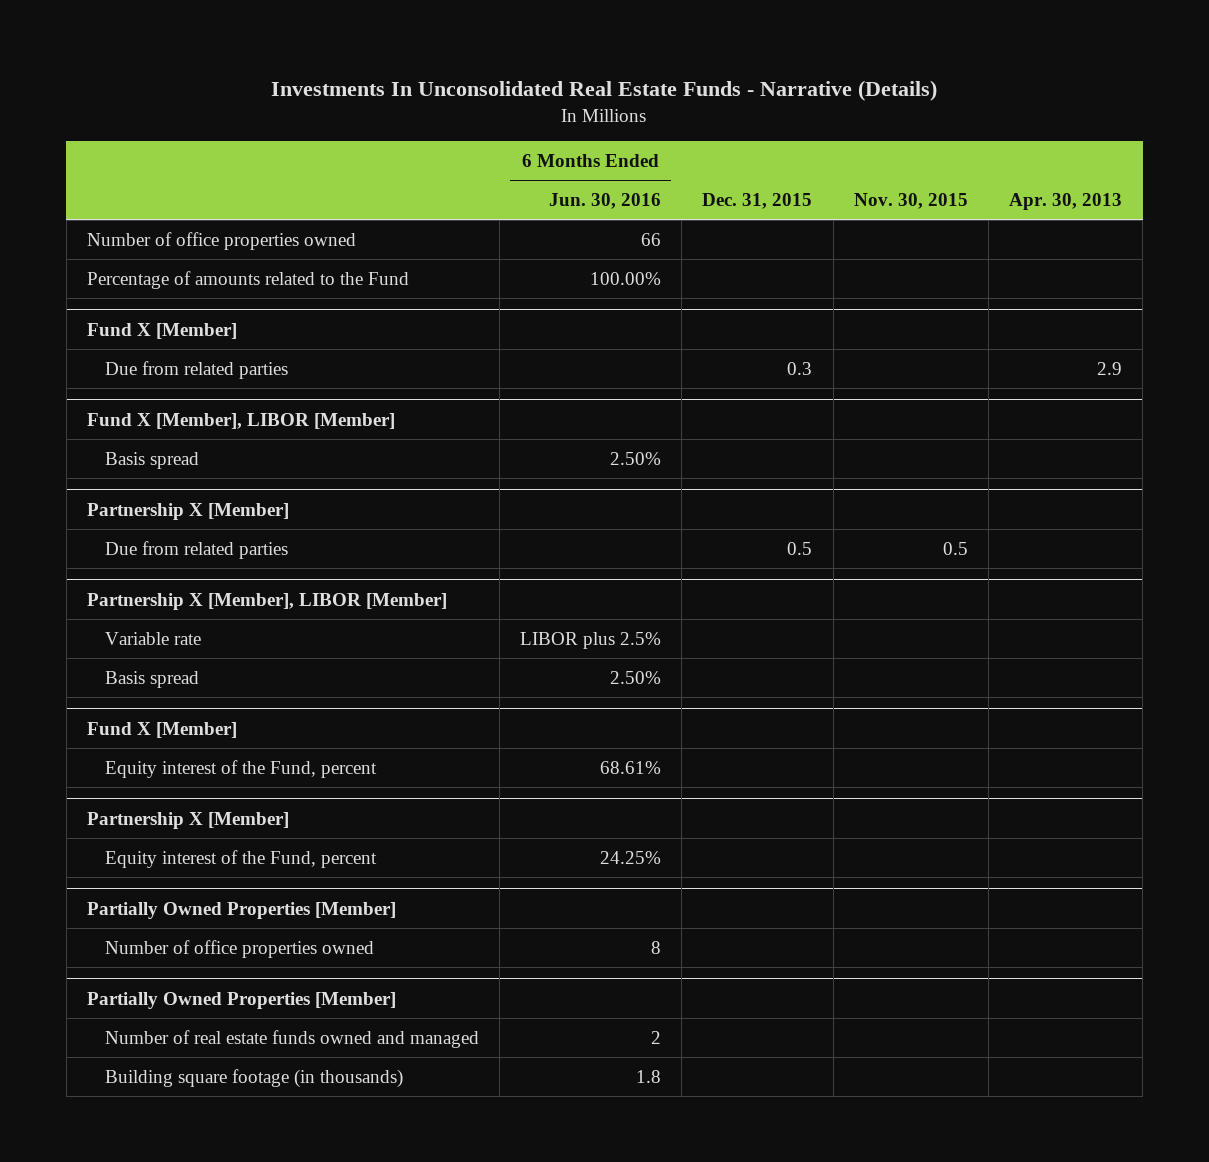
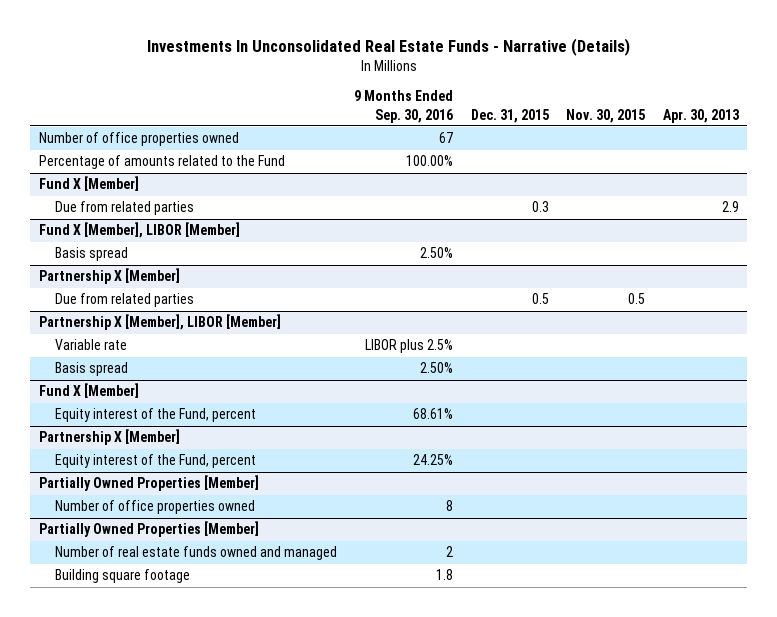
- | 6 Months Ended Jun. 30, 2016 | Dec. 31, 2015 | Nov. 30, 2015 | Apr. 30, 2013
+ | 9 Months Ended Sep. 30, 2016 | Dec. 31, 2015 | Nov. 30, 2015 | Apr. 30, 2013
@ Partially Owned Properties [Member]
- Building square footage (in thousands) | 1.8 | | |
+ Building square footage | 1.8 | | |

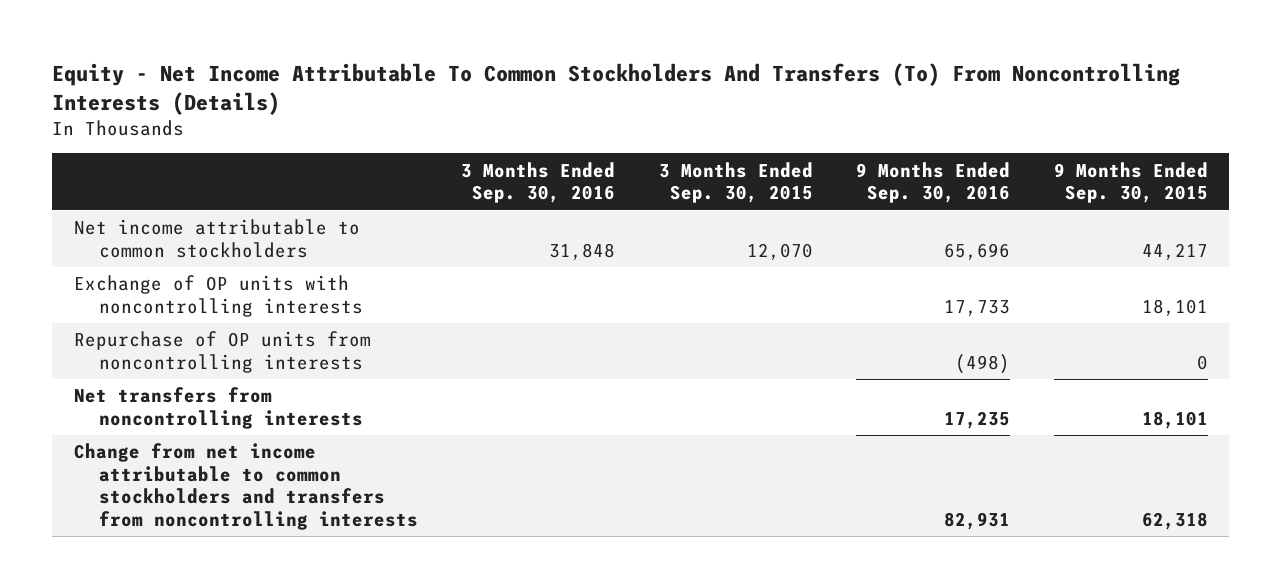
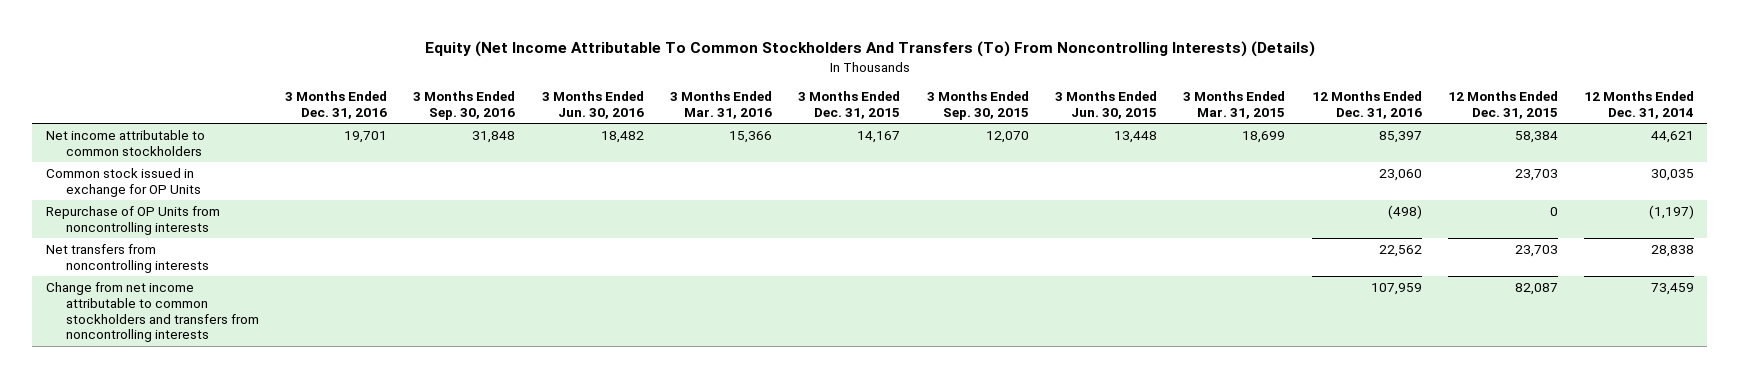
- Equity - Net Income Attributable To Common Stockholders And Transfers (To) From Noncontrolling Interests (Details)
+ Equity (Net Income Attributable To Common Stockholders And Transfers (To) From Noncontrolling Interests) (Details)
- | 3 Months Ended Sep. 30, 2016 | 3 Months Ended Sep. 30, 2015 | 9 Months Ended Sep. 30, 2016 | 9 Months Ended Sep. 30, 2015
+ | 3 Months Ended Dec. 31, 2016 | 3 Months Ended Sep. 30, 2016 | 3 Months Ended Jun. 30, 2016 | 3 Months Ended Mar. 31, 2016 | 3 Months Ended Dec. 31, 2015 | 3 Months Ended Sep. 30, 2015 | 3 Months Ended Jun. 30, 2015 | 3 Months Ended Mar. 31, 2015 | 12 Months Ended Dec. 31, 2016 | 12 Months Ended Dec. 31, 2015 | 12 Months Ended Dec. 31, 2014
- Exchange of OP units with noncontrolling interests | | | 17,733 | 18,101
- Repurchase of OP units from noncontrolling interests | | | (498) | 0
+ Common stock issued in exchange for OP Units | | | | | | | | | 23,060 | 23,703 | 30,035
+ Repurchase of OP Units from noncontrolling interests | | | | | | | | | (498) | 0 | (1,197)

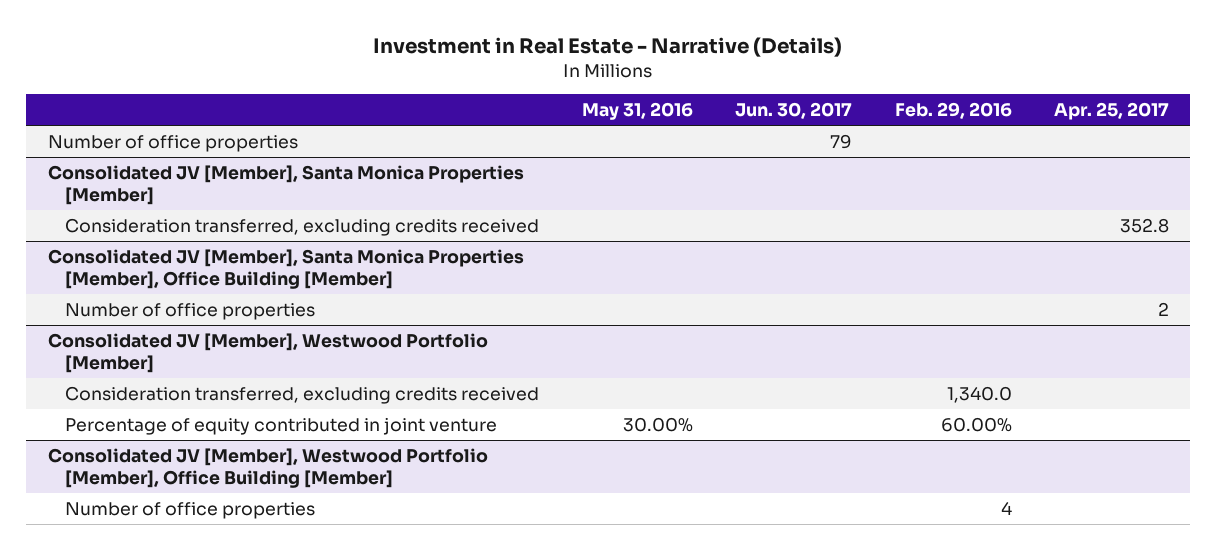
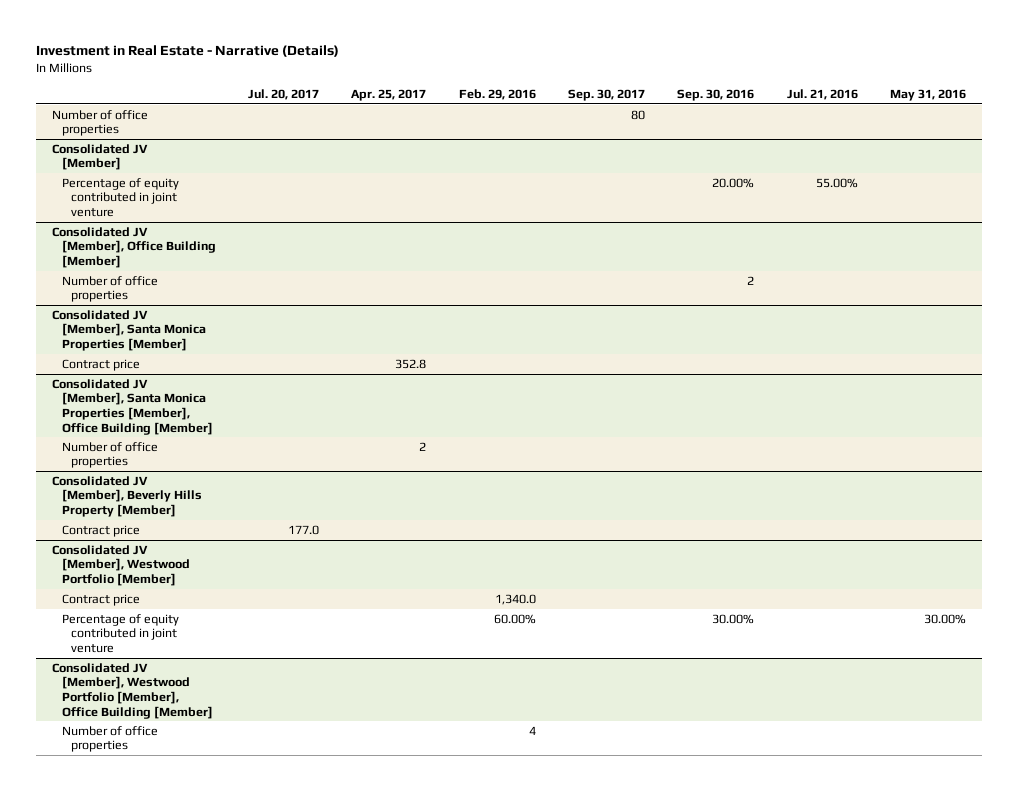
- | May 31, 2016 | Jun. 30, 2017 | Feb. 29, 2016 | Apr. 25, 2017
+ | Jul. 20, 2017 | Apr. 25, 2017 | Feb. 29, 2016 | Sep. 30, 2017 | Sep. 30, 2016 | Jul. 21, 2016 | May 31, 2016
+ Consolidated JV [Member]
+ Percentage of equity contributed in joint venture | | | | | 20.00% | 55.00% |
+ Consolidated JV [Member], Office Building [Member]
+ Number of office properties | | | | | 2 | |
@ Consolidated JV [Member], Santa Monica Properties [Member]
- Consideration transferred, excluding credits received | | | | 352.8
+ Contract price | | 352.8 | | | | |
+ Consolidated JV [Member], Beverly Hills Property [Member]
+ Contract price | 177.0 | | | | | |
@ Consolidated JV [Member], Westwood Portfolio [Member]
- Consideration transferred, excluding credits received | | | 1,340.0 |
+ Contract price | | | 1,340.0 | | | |

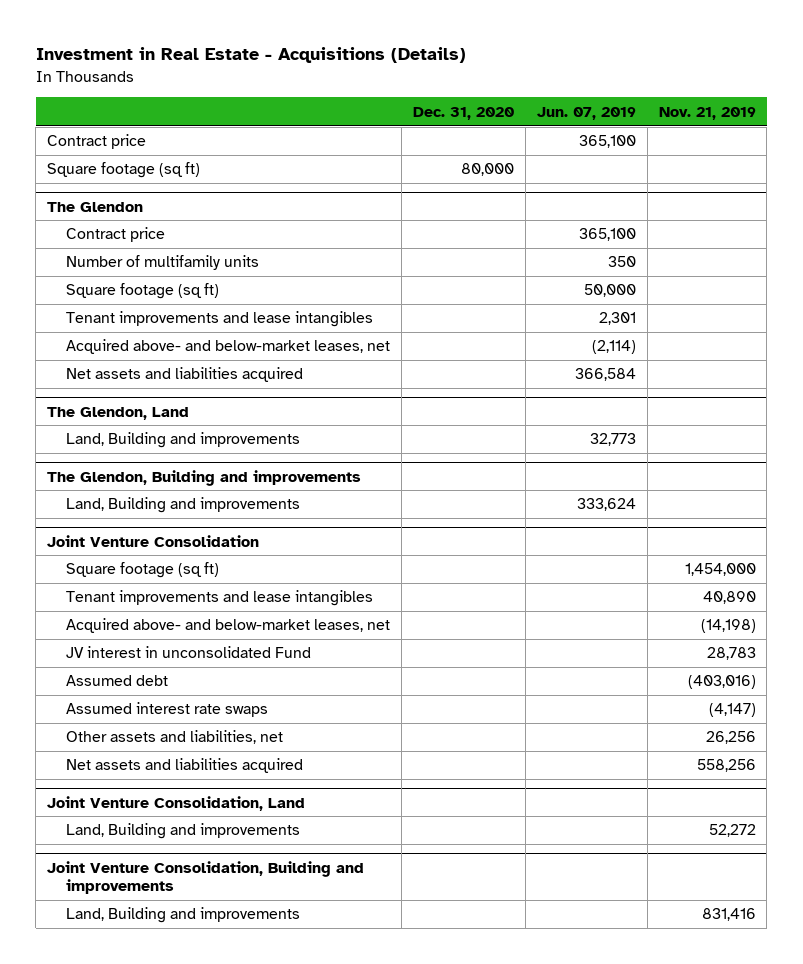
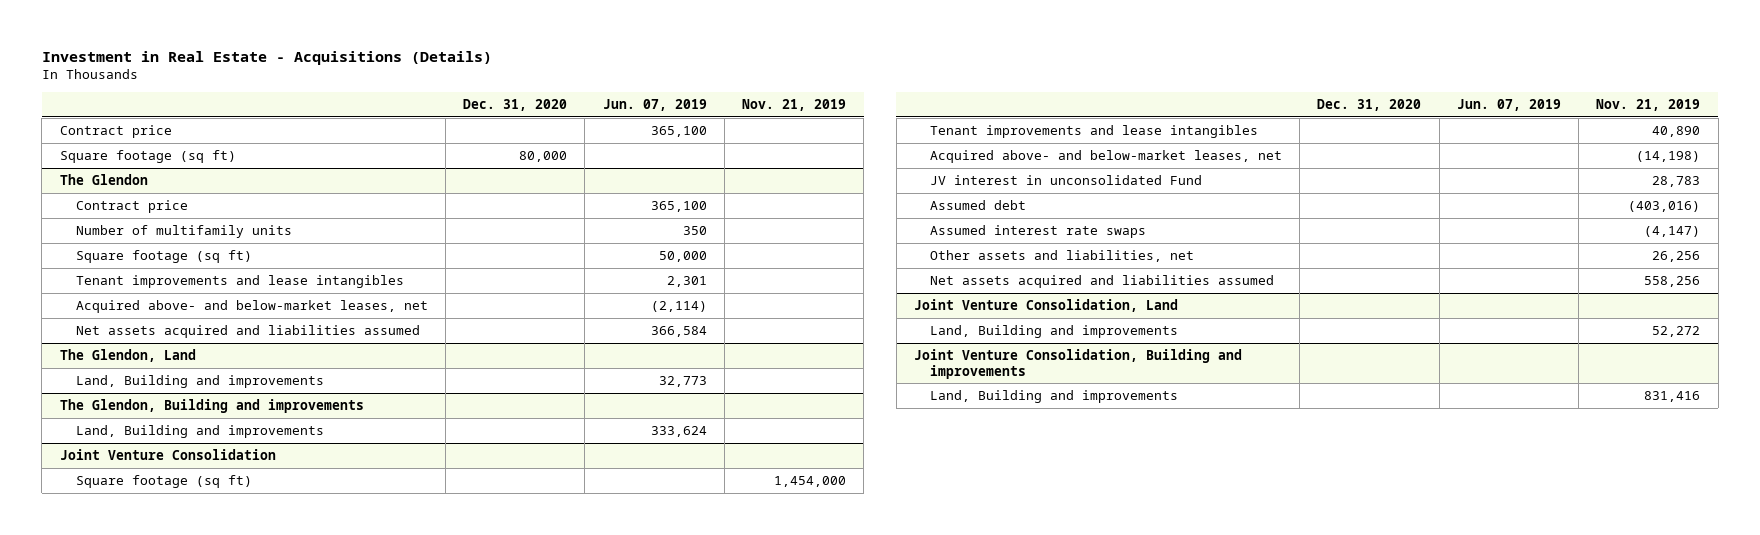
@ The Glendon
- Net assets and liabilities acquired | | 366,584 |
+ Net assets acquired and liabilities assumed | | 366,584 |
@ Joint Venture Consolidation
- Net assets and liabilities acquired | | | 558,256
+ Net assets acquired and liabilities assumed | | | 558,256

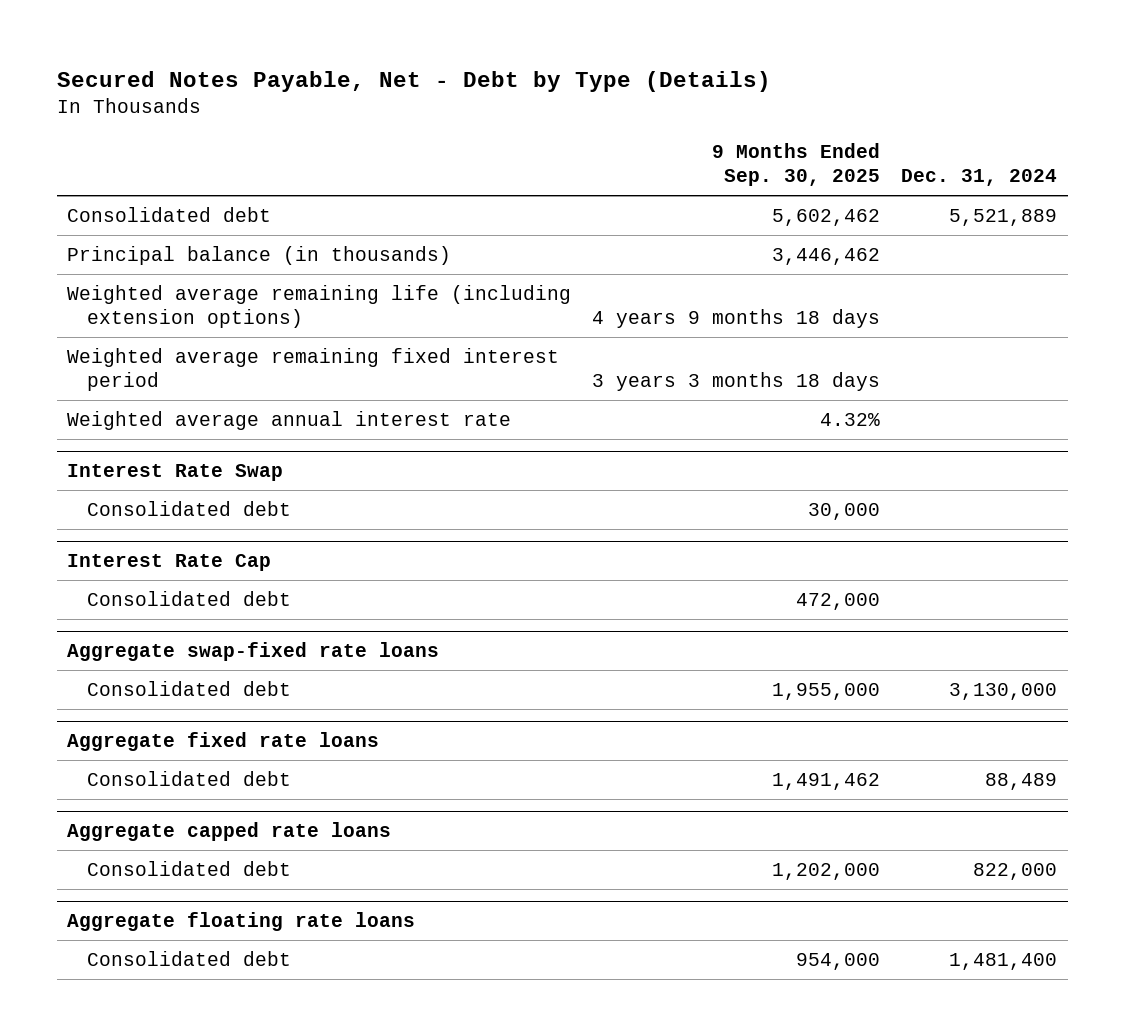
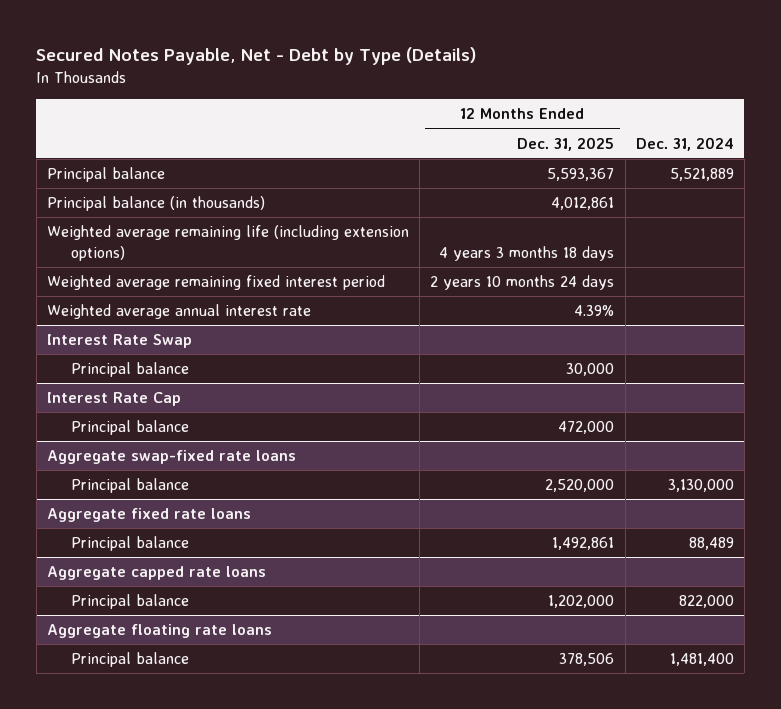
- | 9 Months Ended Sep. 30, 2025 | Dec. 31, 2024
+ | 12 Months Ended Dec. 31, 2025 | Dec. 31, 2024
- Consolidated debt | 5,602,462 | 5,521,889
+ Principal balance | 5,593,367 | 5,521,889
@ Interest Rate Swap
- Consolidated debt | 30,000 |
+ Principal balance | 30,000 |
@ Interest Rate Cap
- Consolidated debt | 472,000 |
+ Principal balance | 472,000 |
@ Aggregate swap-fixed rate loans
- Consolidated debt | 1,955,000 | 3,130,000
+ Principal balance | 2,520,000 | 3,130,000
@ Aggregate fixed rate loans
- Consolidated debt | 1,491,462 | 88,489
+ Principal balance | 1,492,861 | 88,489
@ Aggregate capped rate loans
- Consolidated debt | 1,202,000 | 822,000
+ Principal balance | 1,202,000 | 822,000
@ Aggregate floating rate loans
- Consolidated debt | 954,000 | 1,481,400
+ Principal balance | 378,506 | 1,481,400

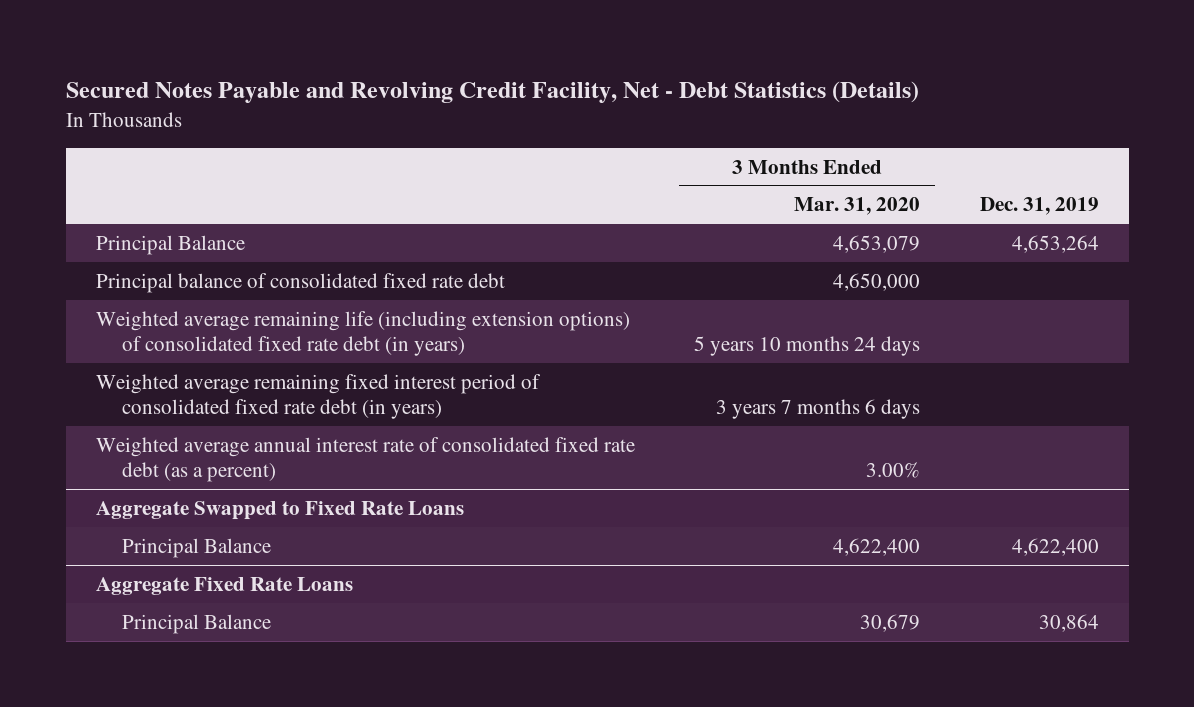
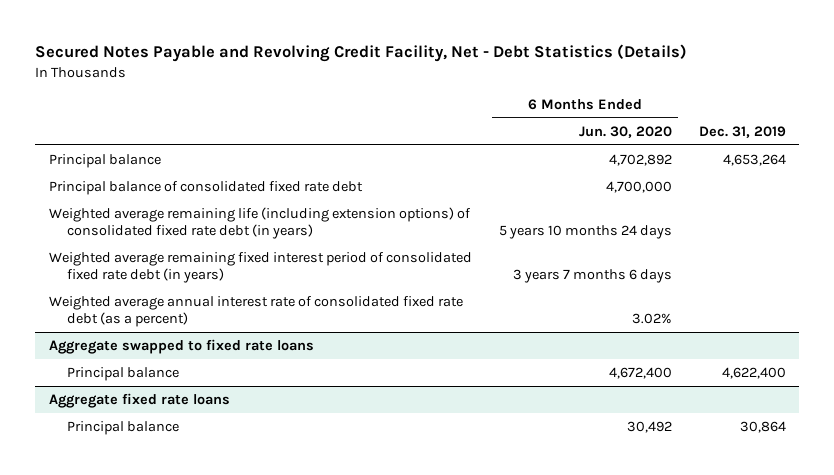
- | 3 Months Ended Mar. 31, 2020 | Dec. 31, 2019
+ | 6 Months Ended Jun. 30, 2020 | Dec. 31, 2019
- Principal Balance | 4,653,079 | 4,653,264
+ Principal balance | 4,702,892 | 4,653,264
- Aggregate Swapped to Fixed Rate Loans
- Principal Balance | 4,622,400 | 4,622,400
- Aggregate Fixed Rate Loans
- Principal Balance | 30,679 | 30,864
+ Aggregate swapped to fixed rate loans
+ Principal balance | 4,672,400 | 4,622,400
+ Aggregate fixed rate loans
+ Principal balance | 30,492 | 30,864

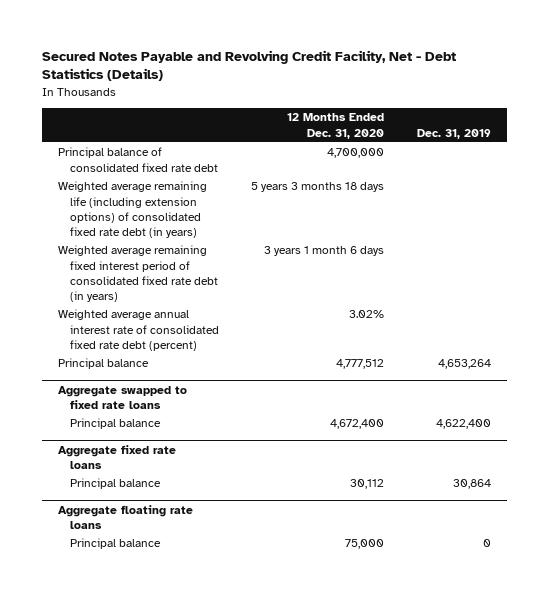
- | 6 Months Ended Jun. 30, 2020 | Dec. 31, 2019
+ | 12 Months Ended Dec. 31, 2020 | Dec. 31, 2019
- Weighted average annual interest rate of consolidated fixed rate debt (as a percent) | 3.02% |
+ Weighted average annual interest rate of consolidated fixed rate debt (percent) | 3.02% |
moved down: Principal balance | 4,777,512 | 4,653,264
+ Aggregate floating rate loans
+ Principal balance | 75,000 | 0

